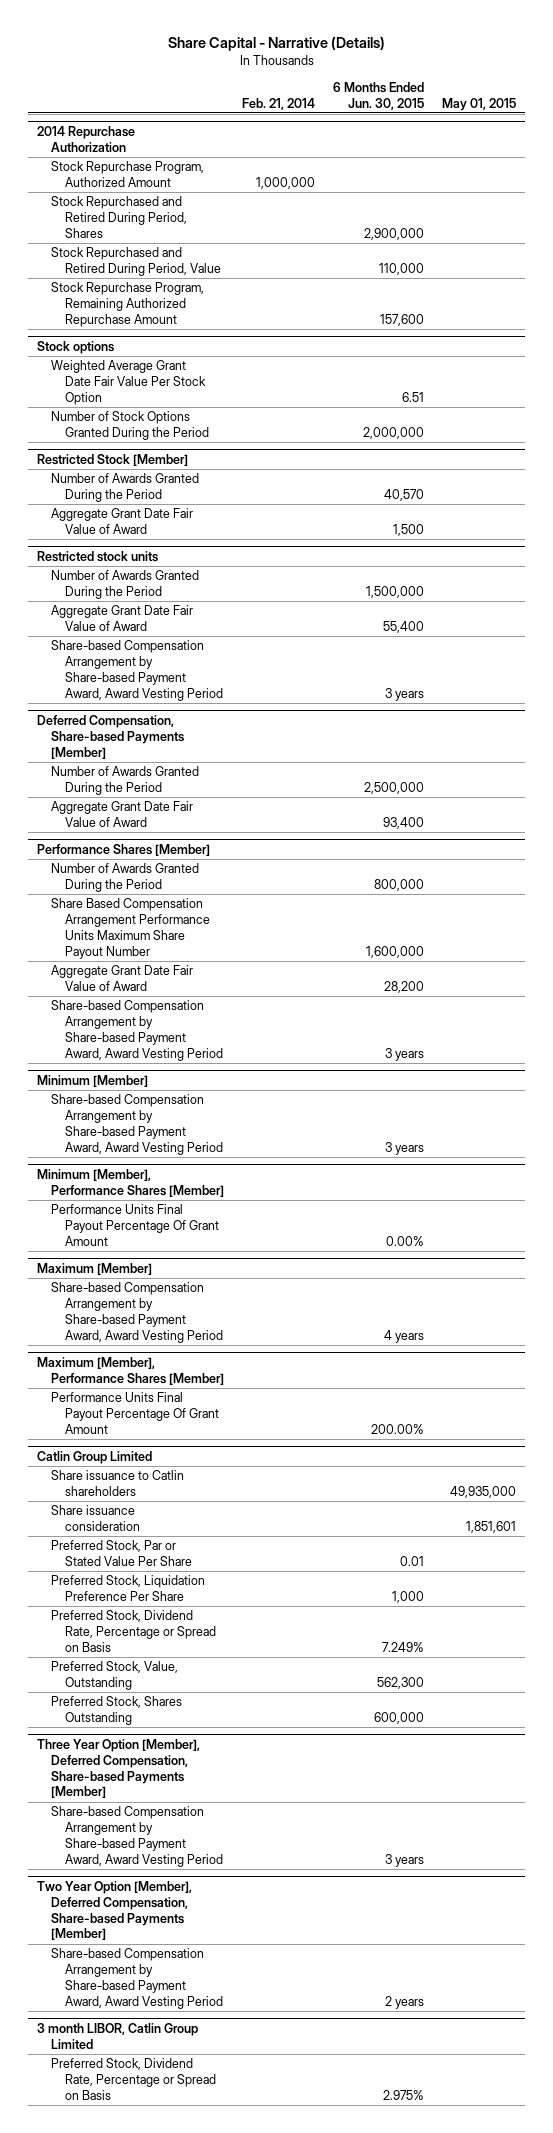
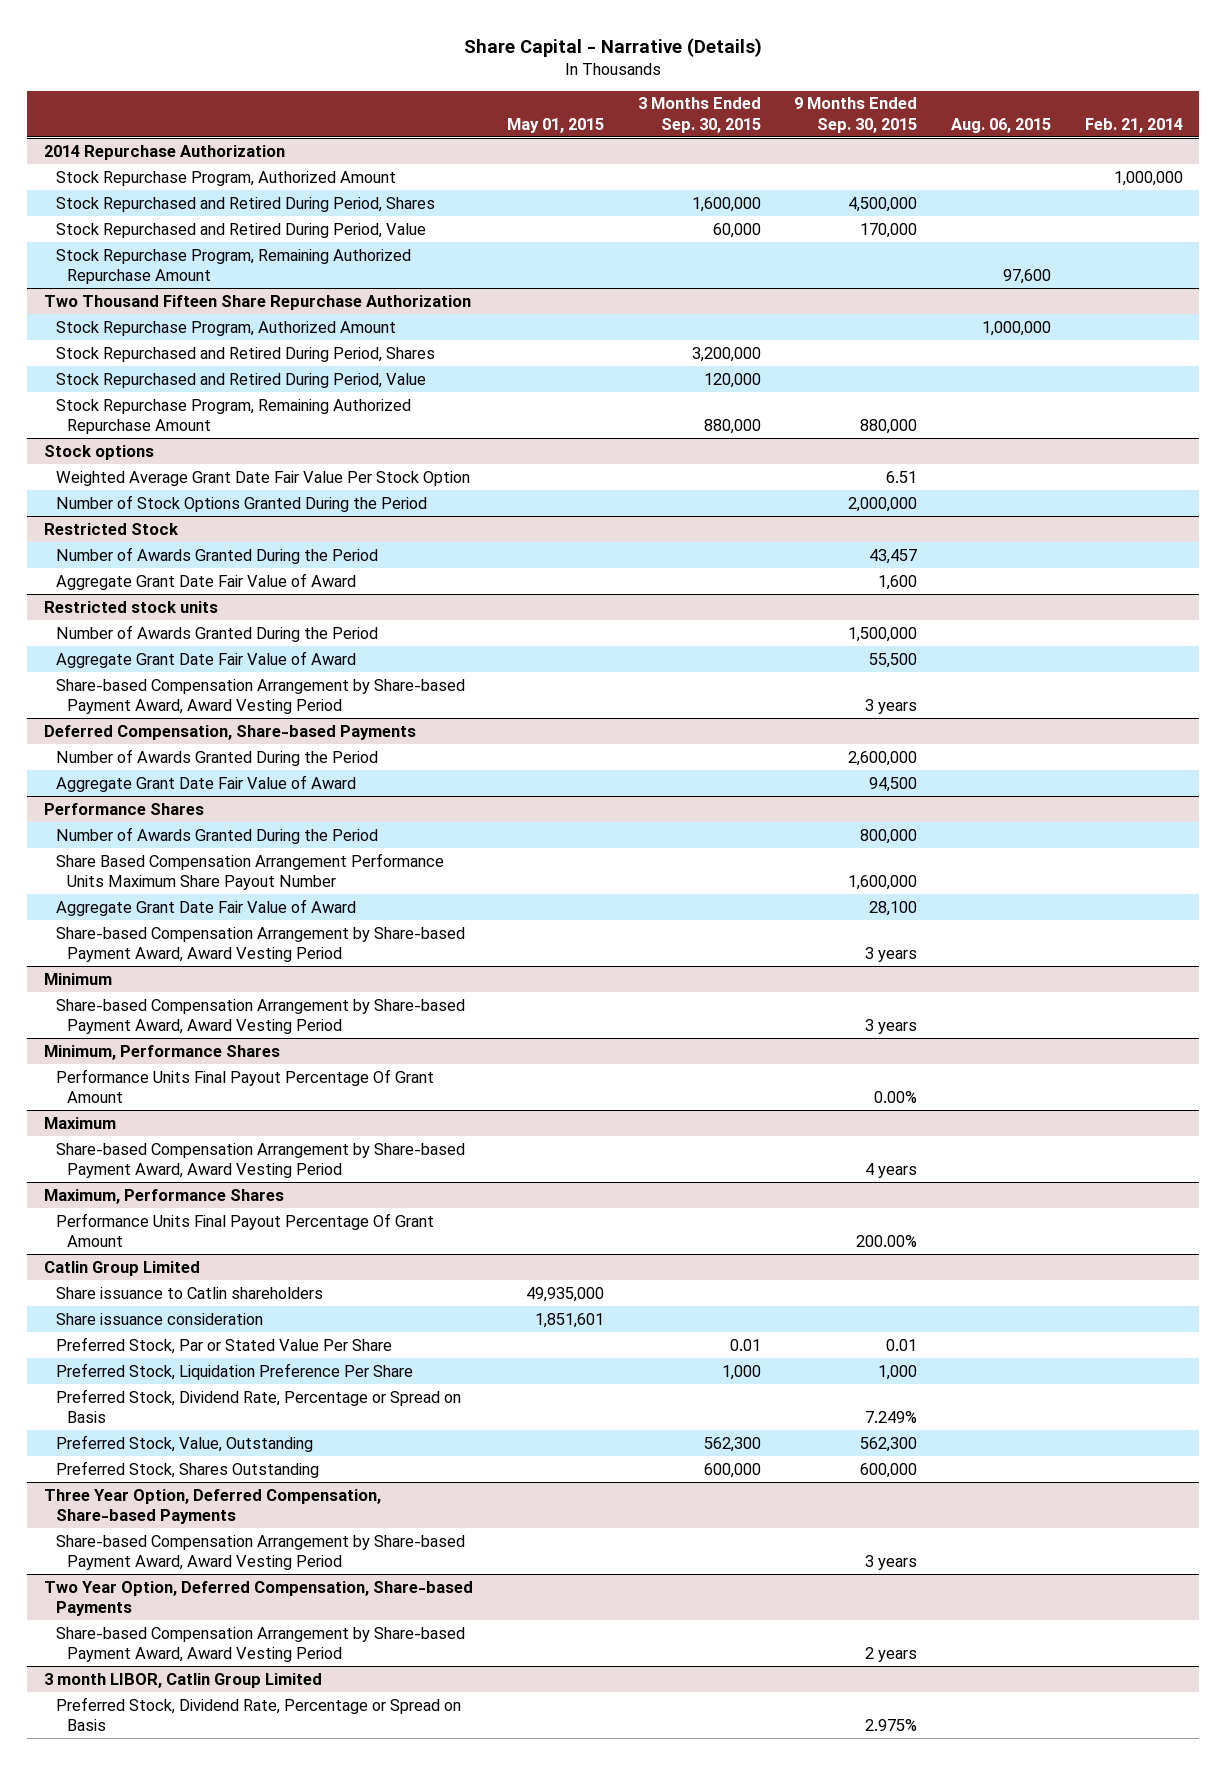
- | Feb. 21, 2014 | 6 Months Ended Jun. 30, 2015 | May 01, 2015
+ | May 01, 2015 | 3 Months Ended Sep. 30, 2015 | 9 Months Ended Sep. 30, 2015 | Aug. 06, 2015 | Feb. 21, 2014
+ Two Thousand Fifteen Share Repurchase Authorization
+ Stock Repurchase Program, Authorized Amount | | | | 1,000,000 |
+ Stock Repurchased and Retired During Period, Shares | | 3,200,000 | | |
+ Stock Repurchased and Retired During Period, Value | | 120,000 | | |
+ Stock Repurchase Program, Remaining Authorized Repurchase Amount | | 880,000 | 880,000 | |
- Restricted Stock [Member]
+ Restricted Stock
- Deferred Compensation, Share-based Payments [Member]
+ Deferred Compensation, Share-based Payments
- Performance Shares [Member]
+ Performance Shares
- Minimum [Member]
+ Minimum
- Minimum [Member], Performance Shares [Member]
+ Minimum, Performance Shares
- Maximum [Member]
+ Maximum
- Maximum [Member], Performance Shares [Member]
+ Maximum, Performance Shares
- Three Year Option [Member], Deferred Compensation, Share-based Payments [Member]
+ Three Year Option, Deferred Compensation, Share-based Payments
- Two Year Option [Member], Deferred Compensation, Share-based Payments [Member]
+ Two Year Option, Deferred Compensation, Share-based Payments

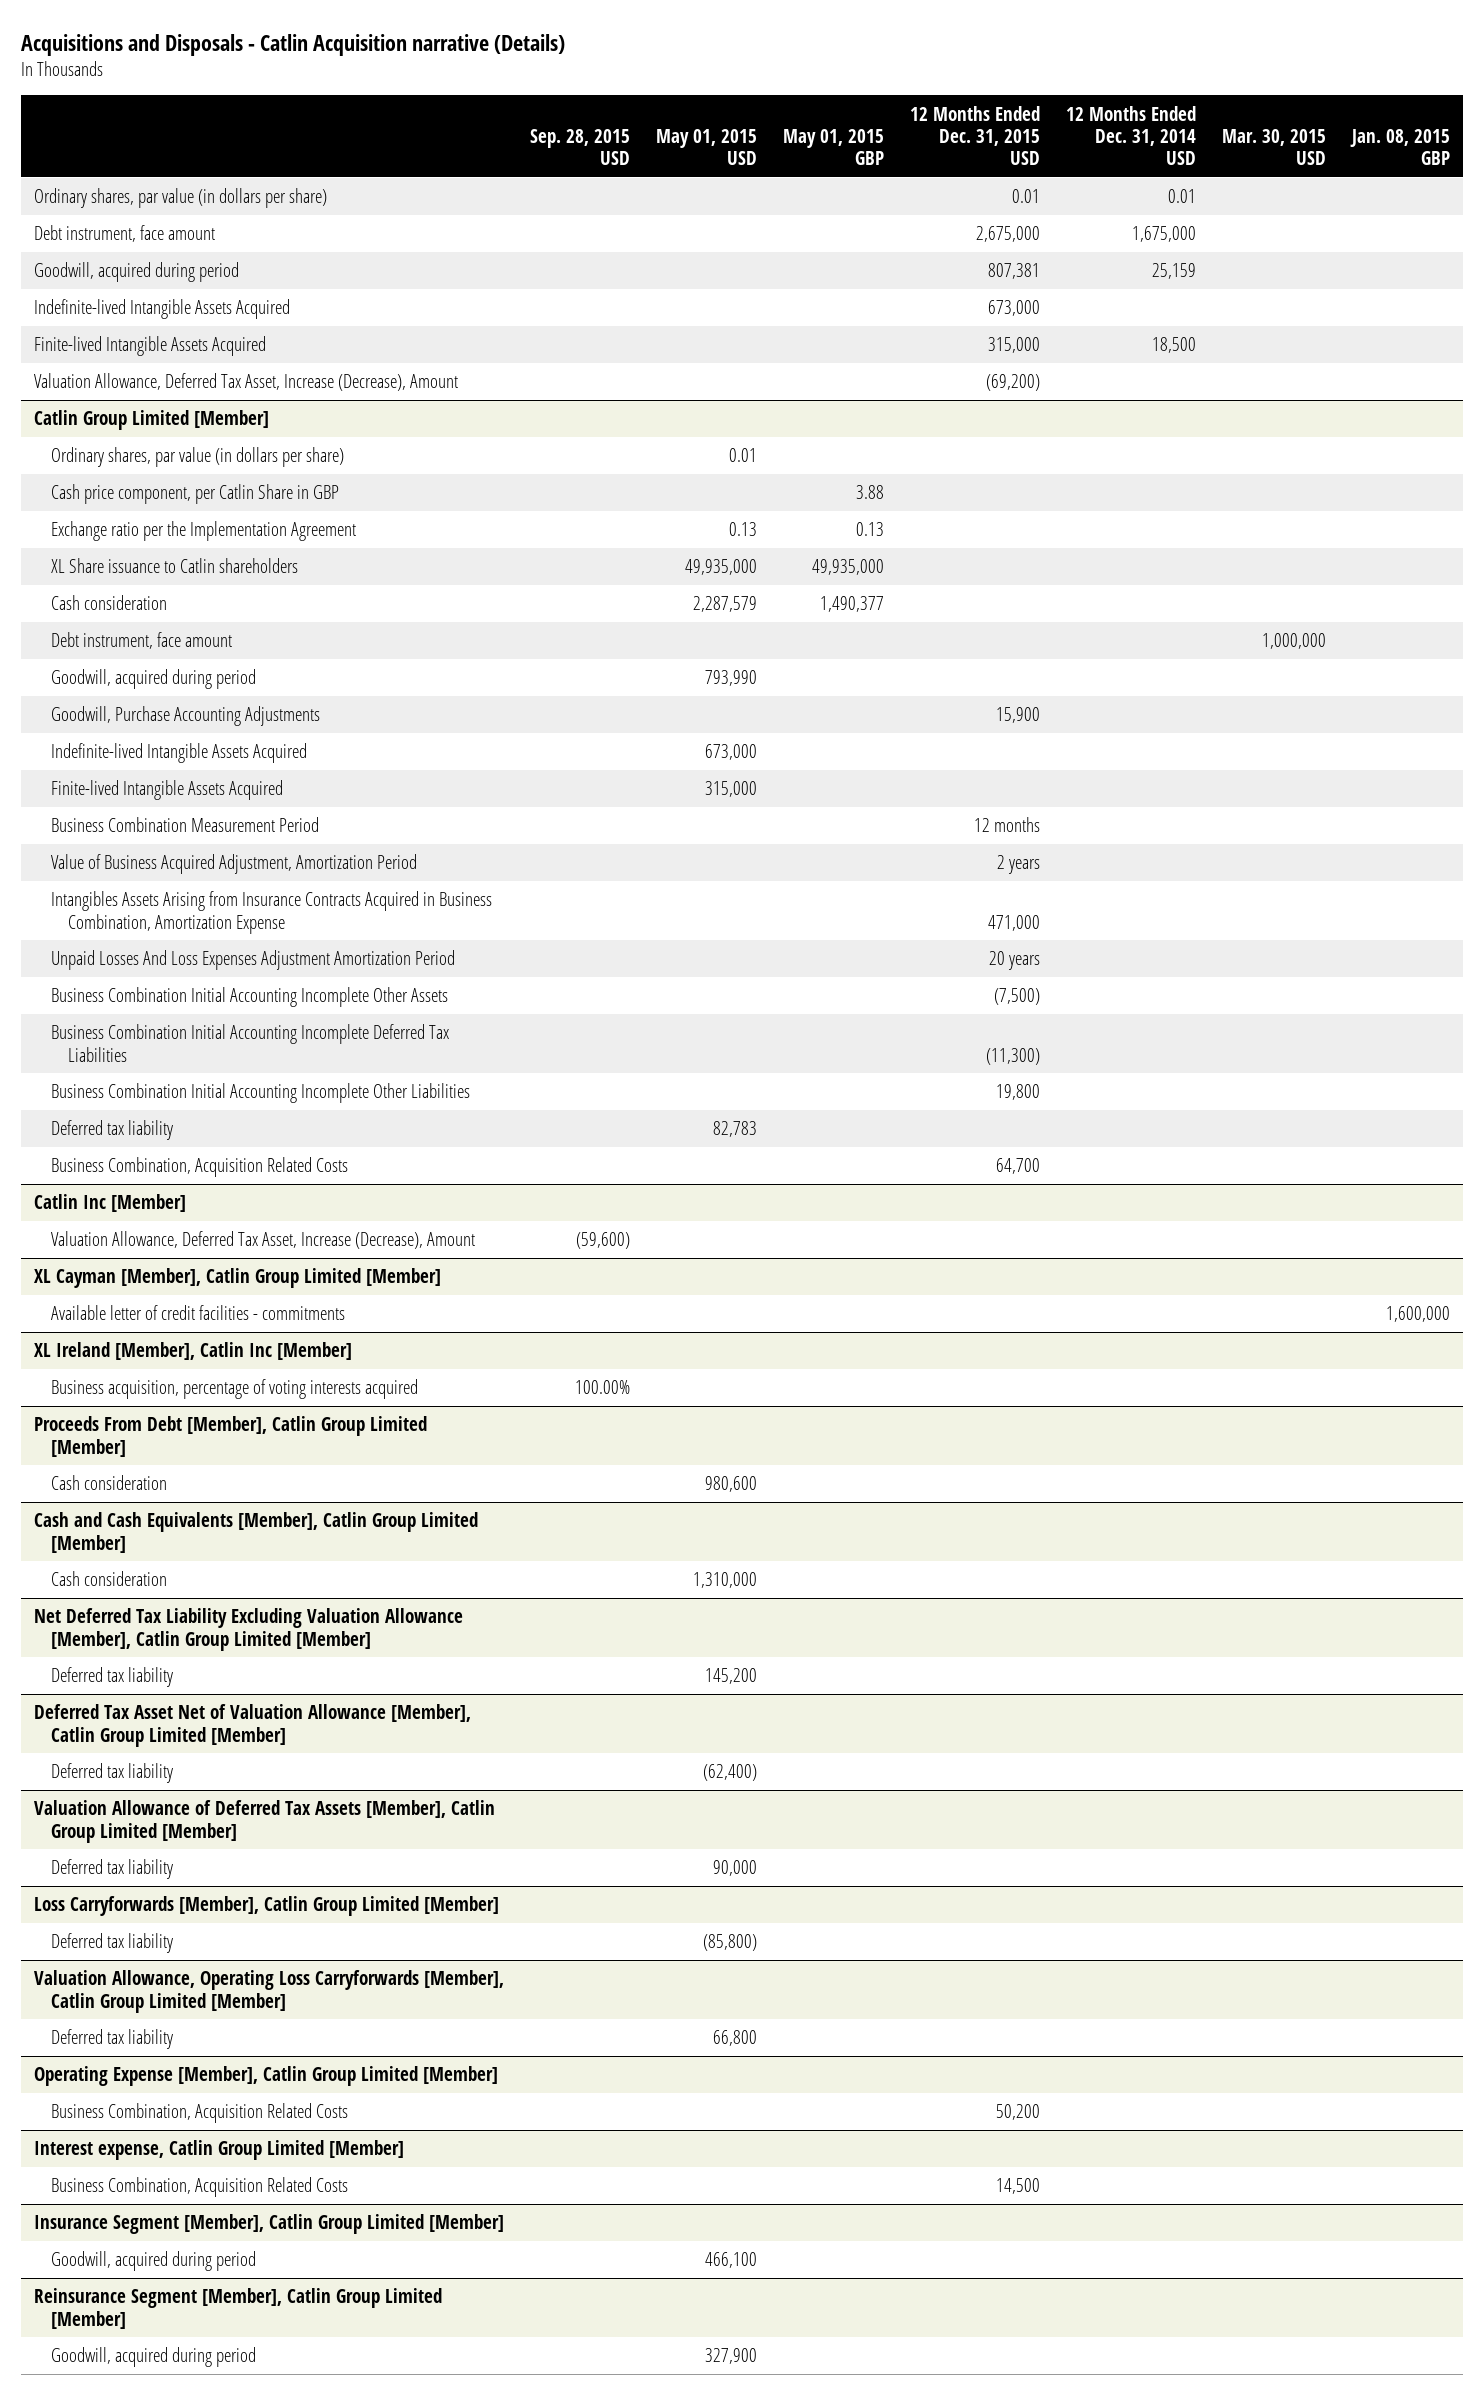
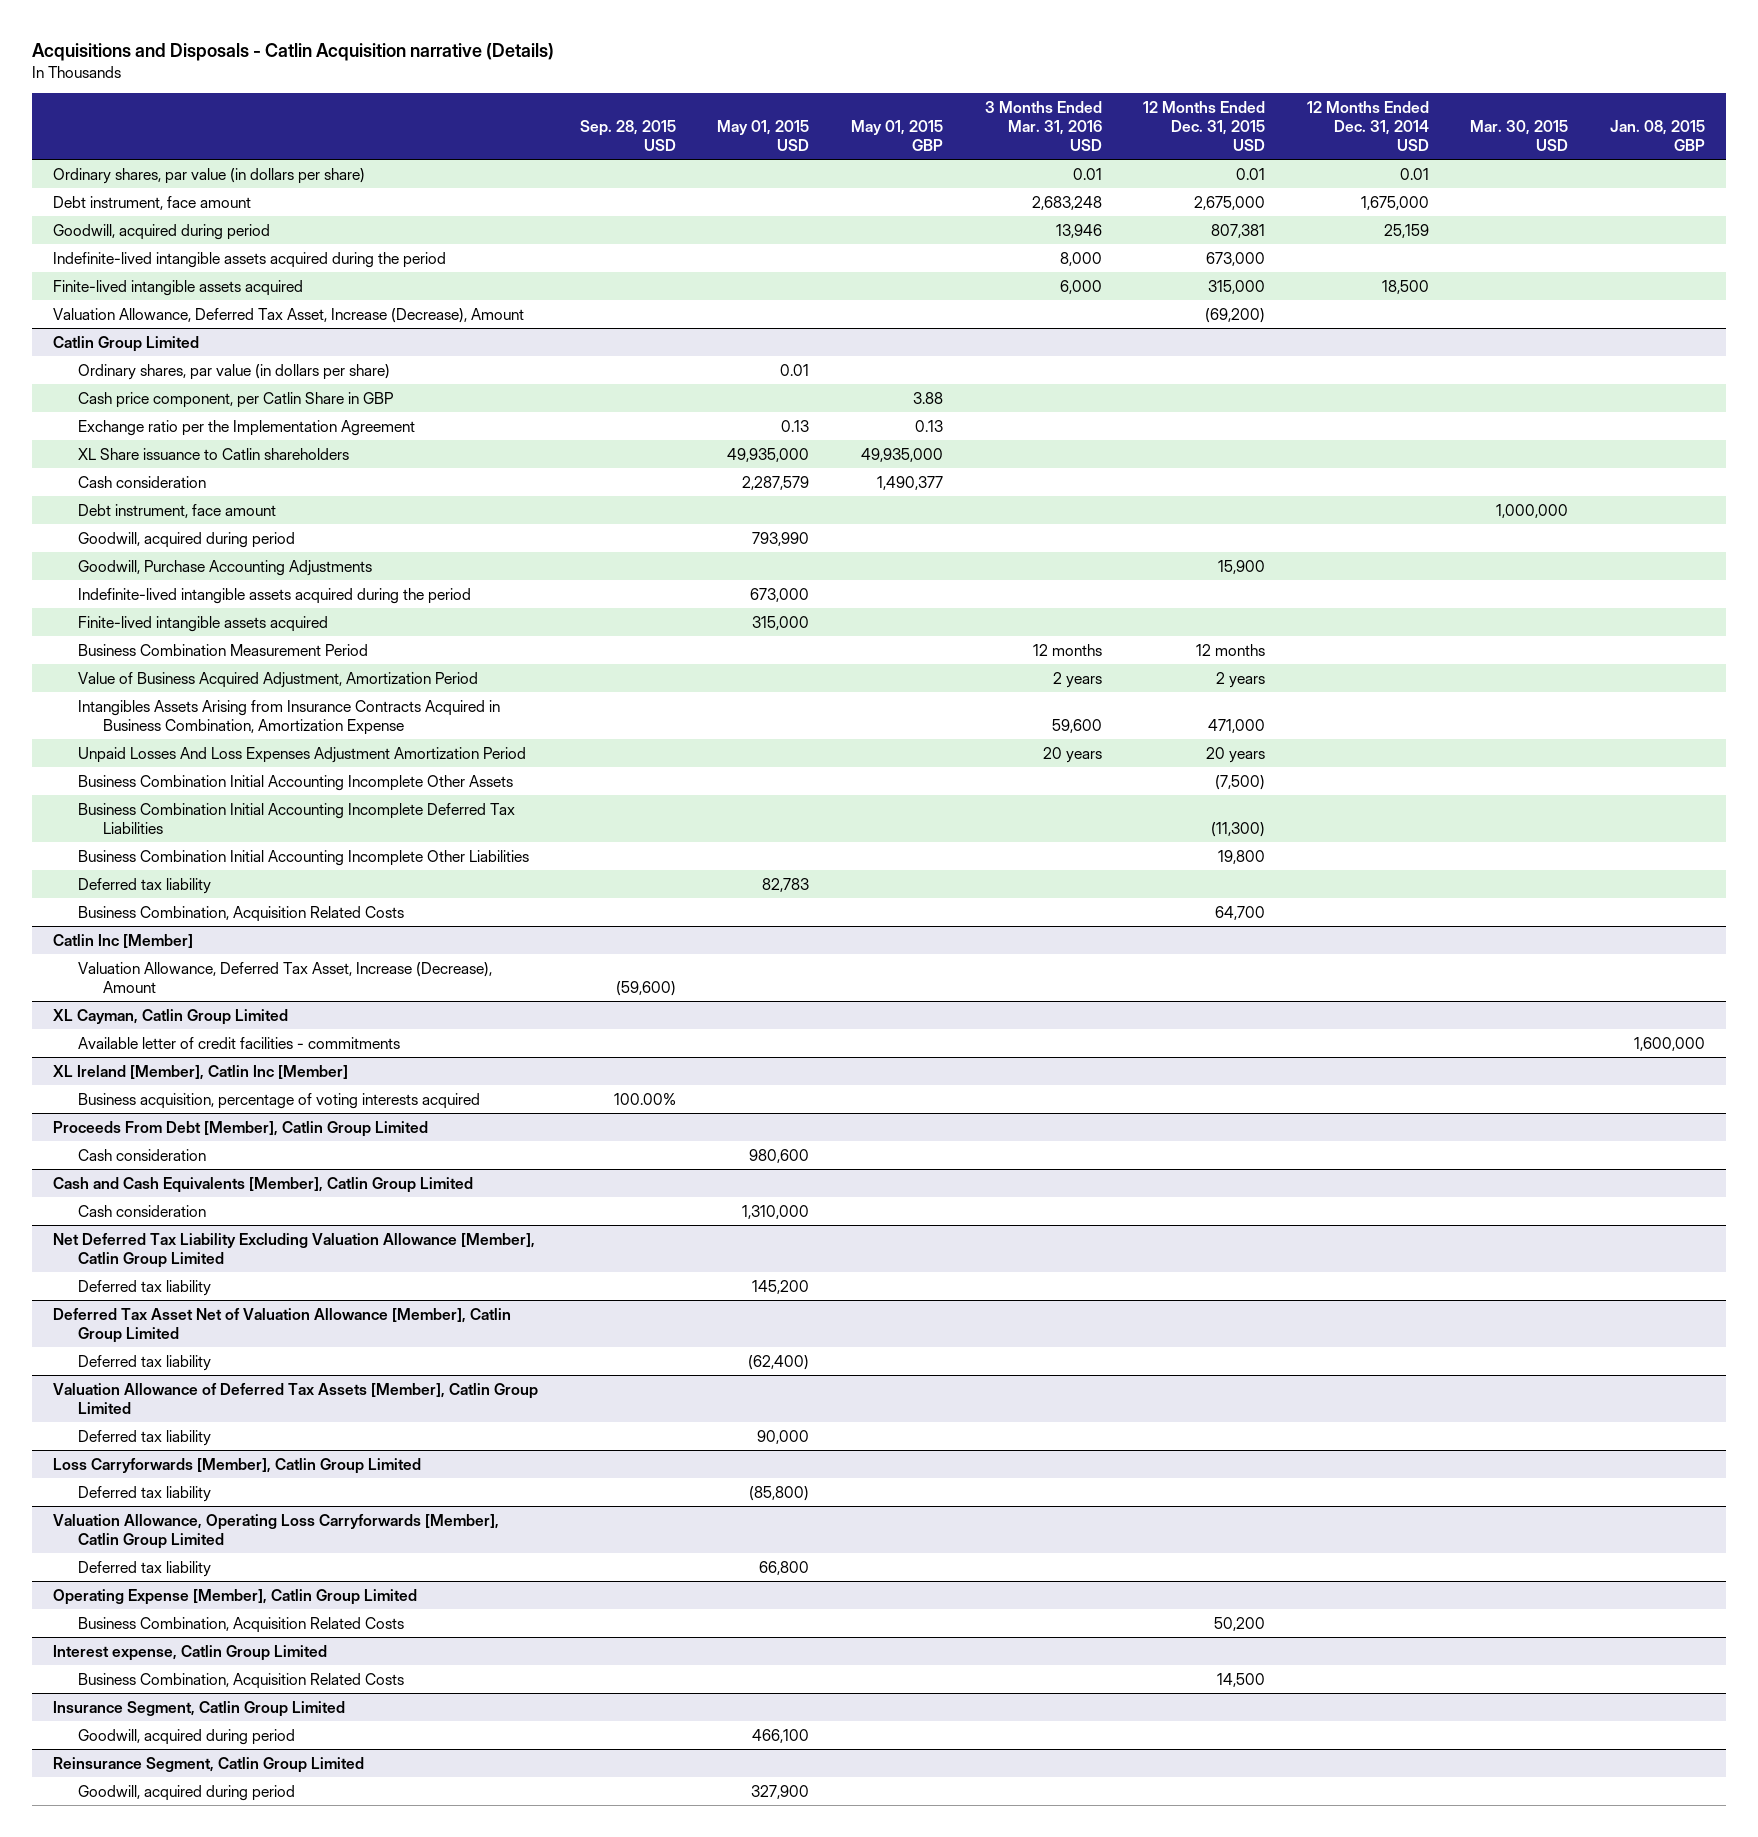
- | Sep. 28, 2015 USD | May 01, 2015 USD | May 01, 2015 GBP | 12 Months Ended Dec. 31, 2015 USD | 12 Months Ended Dec. 31, 2014 USD | Mar. 30, 2015 USD | Jan. 08, 2015 GBP
+ | Sep. 28, 2015 USD | May 01, 2015 USD | May 01, 2015 GBP | 3 Months Ended Mar. 31, 2016 USD | 12 Months Ended Dec. 31, 2015 USD | 12 Months Ended Dec. 31, 2014 USD | Mar. 30, 2015 USD | Jan. 08, 2015 GBP
- Indefinite-lived Intangible Assets Acquired | | | | 673,000 | | |
- Finite-lived Intangible Assets Acquired | | | | 315,000 | 18,500 | |
+ Indefinite-lived intangible assets acquired during the period | | | | 8,000 | 673,000 | | |
+ Finite-lived intangible assets acquired | | | | 6,000 | 315,000 | 18,500 | |
- Catlin Group Limited [Member]
+ Catlin Group Limited
- Indefinite-lived Intangible Assets Acquired | | 673,000 | | | | |
- Finite-lived Intangible Assets Acquired | | 315,000 | | | | |
+ Indefinite-lived intangible assets acquired during the period | | 673,000 | | | | | |
+ Finite-lived intangible assets acquired | | 315,000 | | | | | |
- XL Cayman [Member], Catlin Group Limited [Member]
+ XL Cayman, Catlin Group Limited
- Proceeds From Debt [Member], Catlin Group Limited [Member]
+ Proceeds From Debt [Member], Catlin Group Limited
- Cash and Cash Equivalents [Member], Catlin Group Limited [Member]
+ Cash and Cash Equivalents [Member], Catlin Group Limited
- Net Deferred Tax Liability Excluding Valuation Allowance [Member], Catlin Group Limited [Member]
+ Net Deferred Tax Liability Excluding Valuation Allowance [Member], Catlin Group Limited
- Deferred Tax Asset Net of Valuation Allowance [Member], Catlin Group Limited [Member]
+ Deferred Tax Asset Net of Valuation Allowance [Member], Catlin Group Limited
- Valuation Allowance of Deferred Tax Assets [Member], Catlin Group Limited [Member]
+ Valuation Allowance of Deferred Tax Assets [Member], Catlin Group Limited
- Loss Carryforwards [Member], Catlin Group Limited [Member]
+ Loss Carryforwards [Member], Catlin Group Limited
- Valuation Allowance, Operating Loss Carryforwards [Member], Catlin Group Limited [Member]
+ Valuation Allowance, Operating Loss Carryforwards [Member], Catlin Group Limited
- Operating Expense [Member], Catlin Group Limited [Member]
+ Operating Expense [Member], Catlin Group Limited
- Interest expense, Catlin Group Limited [Member]
+ Interest expense, Catlin Group Limited
- Insurance Segment [Member], Catlin Group Limited [Member]
+ Insurance Segment, Catlin Group Limited
- Reinsurance Segment [Member], Catlin Group Limited [Member]
+ Reinsurance Segment, Catlin Group Limited

